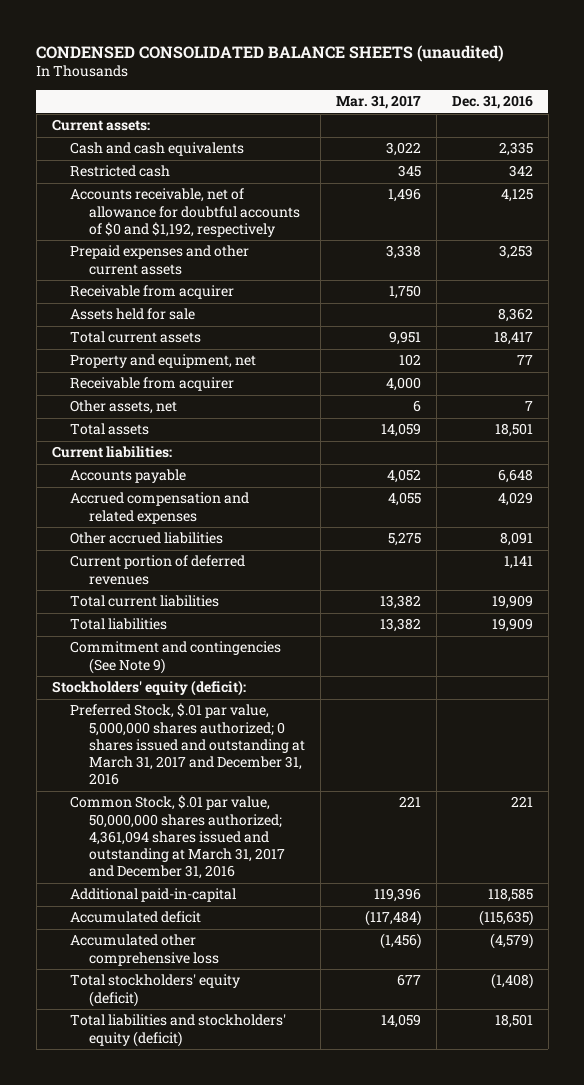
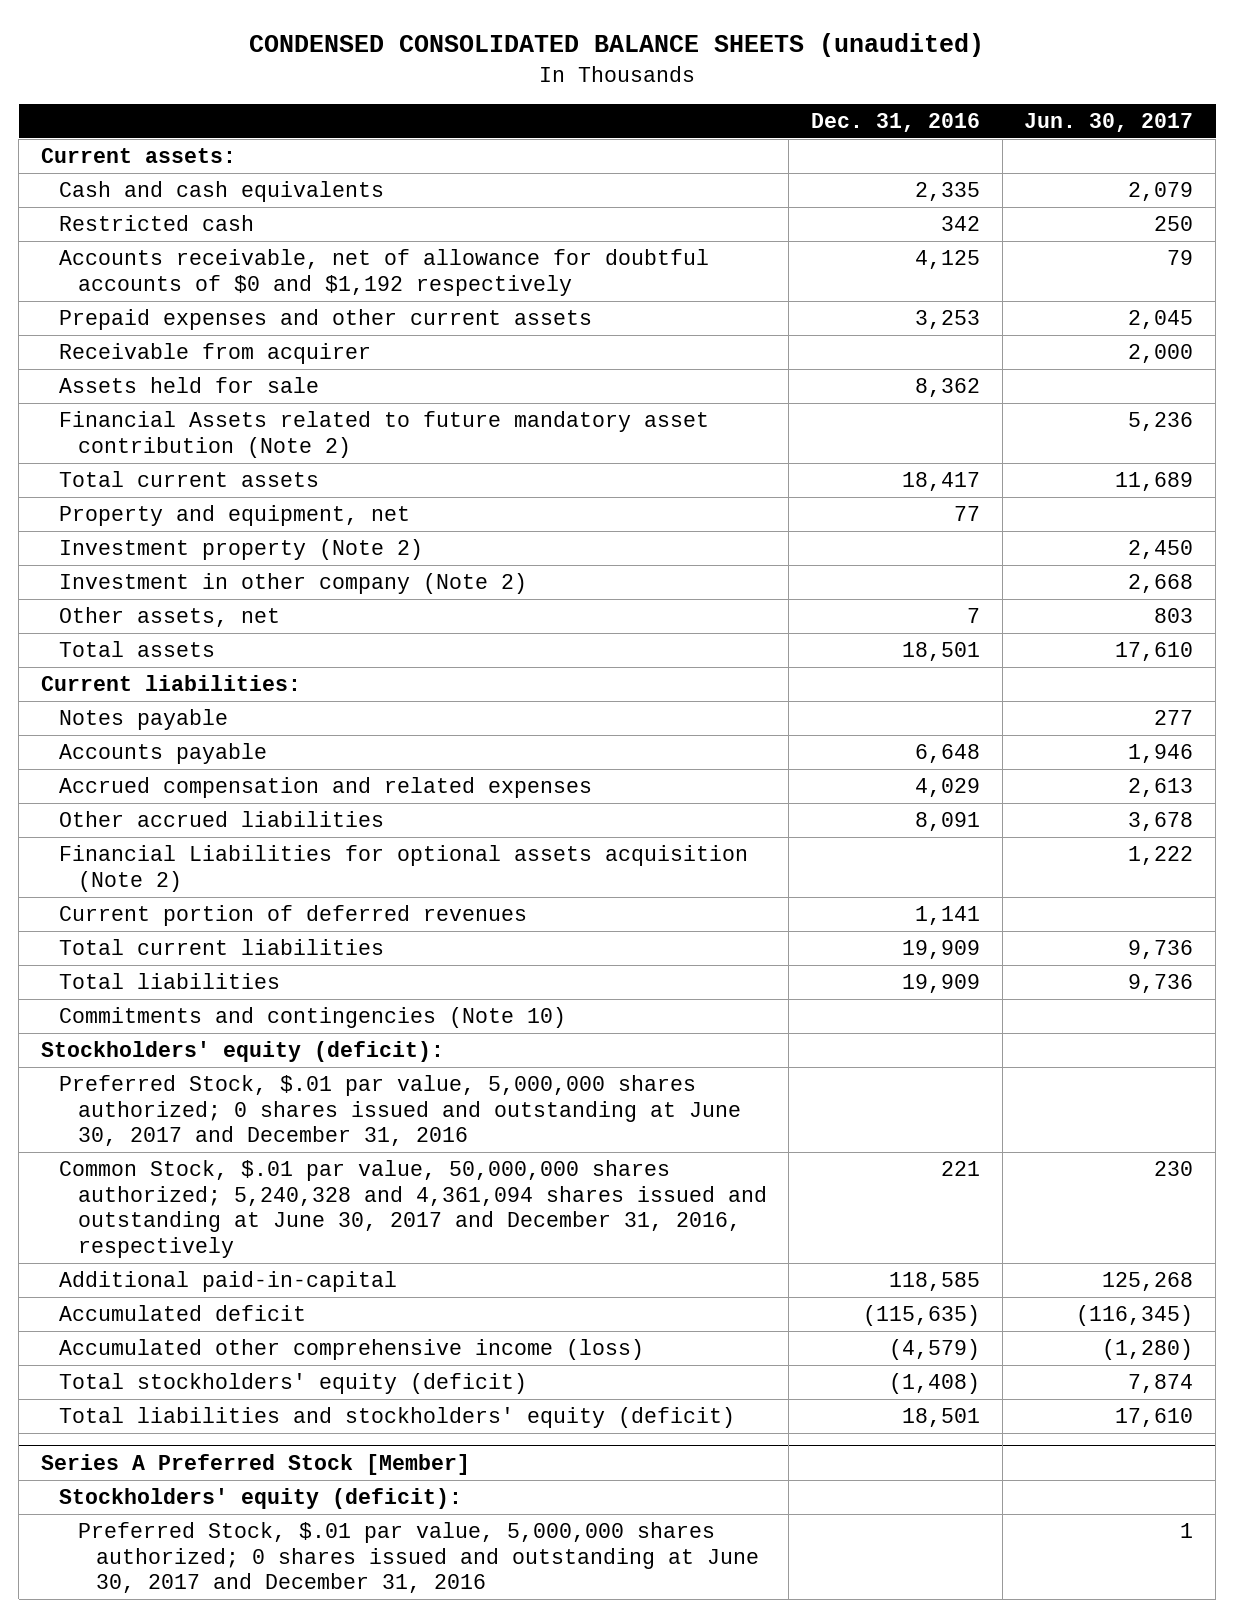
- | Mar. 31, 2017 | Dec. 31, 2016
+ | Dec. 31, 2016 | Jun. 30, 2017
- Accounts receivable, net of allowance for doubtful accounts of $0 and $1,192, respectively | 1,496 | 4,125
+ Accounts receivable, net of allowance for doubtful accounts of $0 and $1,192 respectively | 4,125 | 79
+ Financial Assets related to future mandatory asset contribution (Note 2) | | 5,236
- Receivable from acquirer | 4,000 |
+ Investment property (Note 2) | | 2,450
+ Investment in other company (Note 2) | | 2,668
+ Notes payable | | 277
+ Financial Liabilities for optional assets acquisition (Note 2) | | 1,222
- Commitment and contingencies (See Note 9)
+ Commitments and contingencies (Note 10)
- Preferred Stock, $.01 par value, 5,000,000 shares authorized; 0 shares issued and outstanding at March 31, 2017 and December 31, 2016
- Common Stock, $.01 par value, 50,000,000 shares authorized; 4,361,094 shares issued and outstanding at March 31, 2017 and December 31, 2016 | 221 | 221
+ Preferred Stock, $.01 par value, 5,000,000 shares authorized; 0 shares issued and outstanding at June 30, 2017 and December 31, 2016
+ Common Stock, $.01 par value, 50,000,000 shares authorized; 5,240,328 and 4,361,094 shares issued and outstanding at June 30, 2017 and December 31, 2016, respectively | 221 | 230
- Accumulated other comprehensive loss | (1,456) | (4,579)
+ Accumulated other comprehensive income (loss) | (4,579) | (1,280)
+ Series A Preferred Stock [Member]
+ Stockholders' equity (deficit):
+ Preferred Stock, $.01 par value, 5,000,000 shares authorized; 0 shares issued and outstanding at June 30, 2017 and December 31, 2016 | | 1

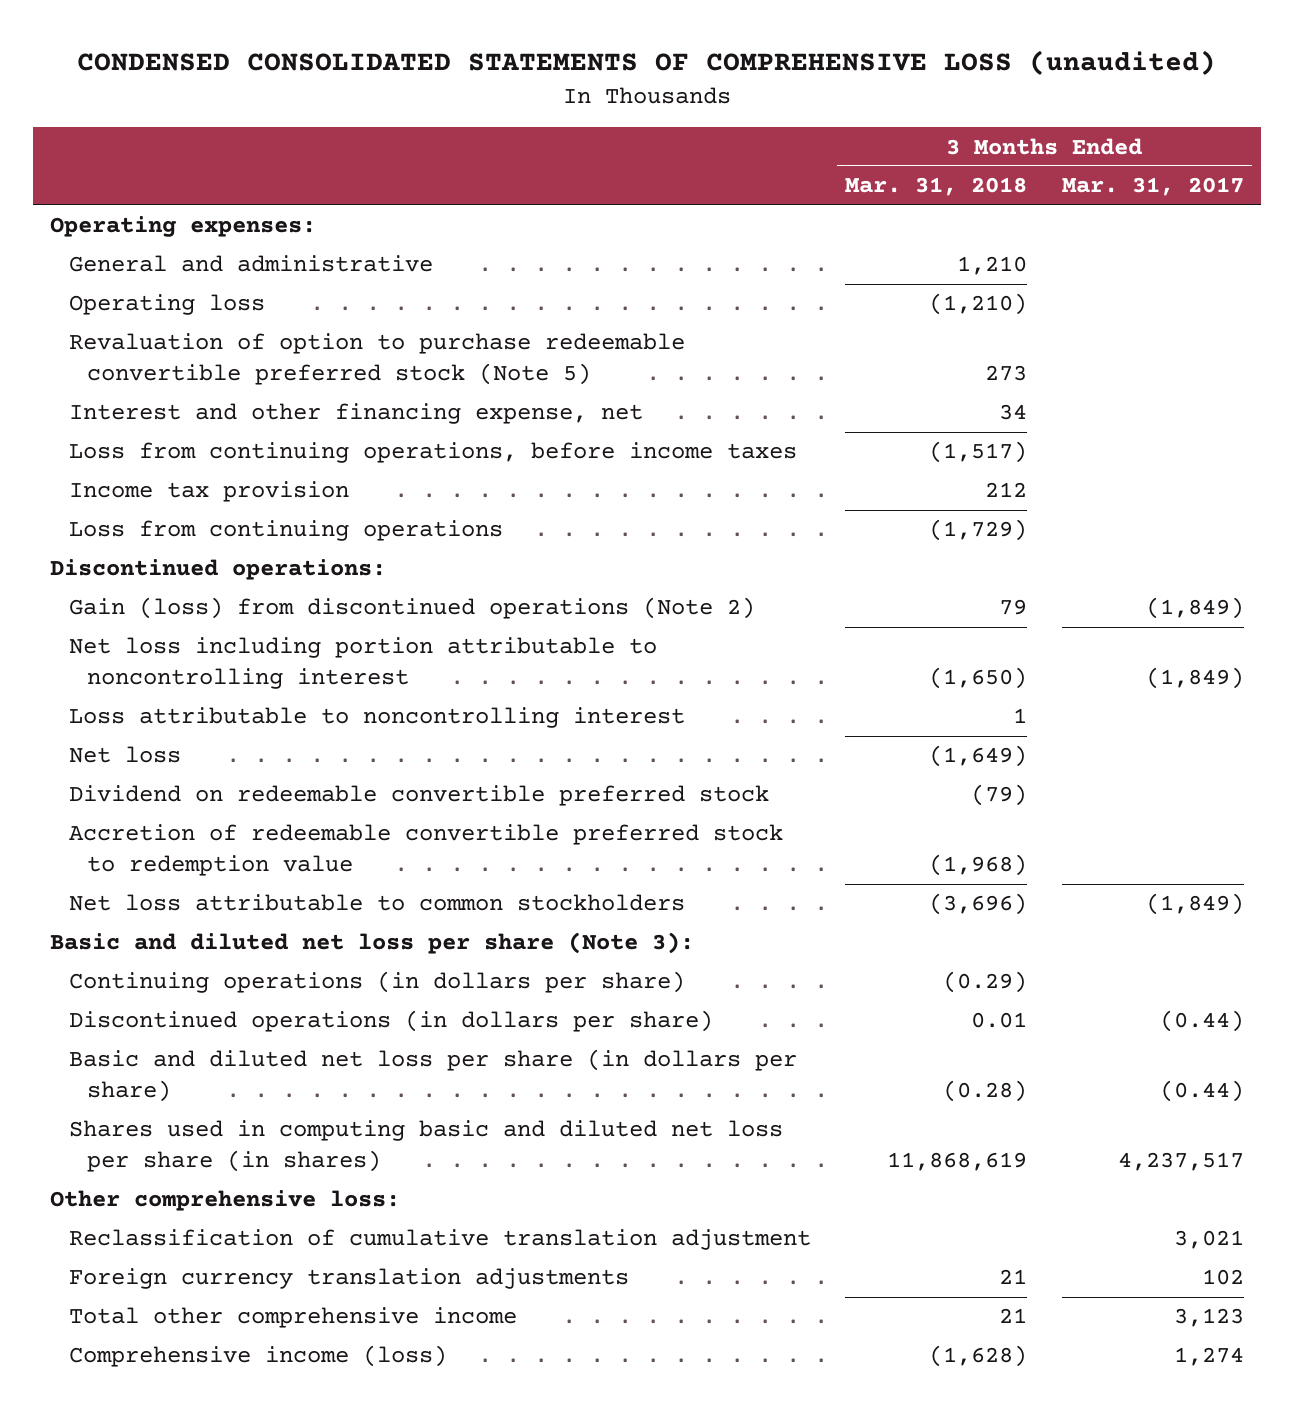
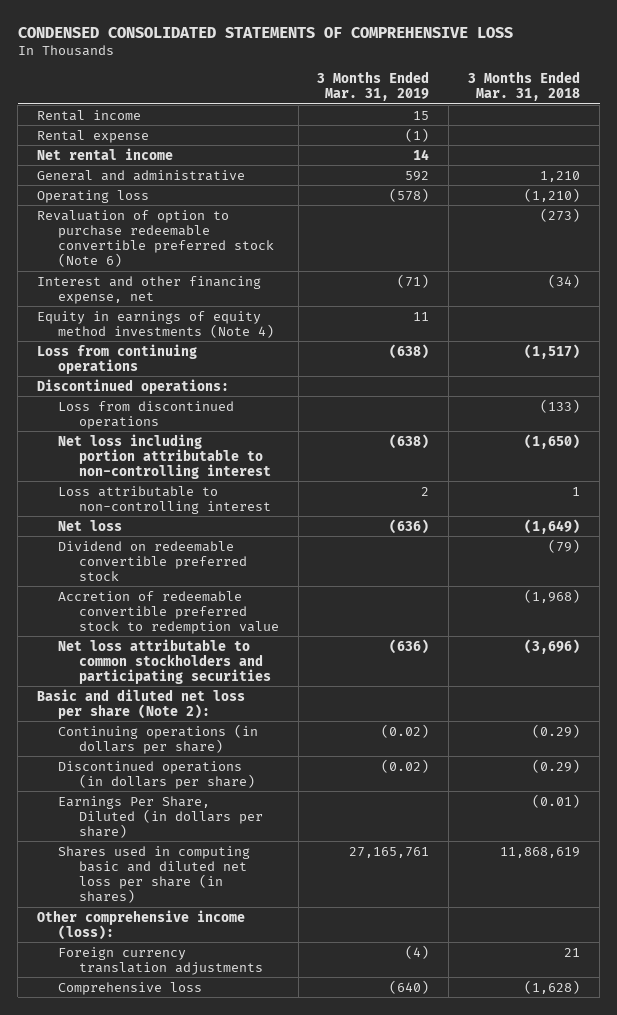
- CONDENSED CONSOLIDATED STATEMENTS OF COMPREHENSIVE LOSS (unaudited)
+ CONDENSED CONSOLIDATED STATEMENTS OF COMPREHENSIVE LOSS
- | 3 Months Ended Mar. 31, 2018 | 3 Months Ended Mar. 31, 2017
+ | 3 Months Ended Mar. 31, 2019 | 3 Months Ended Mar. 31, 2018
- Operating expenses:
+ Rental income | 15 |
+ Rental expense | (1) |
+ Net rental income | 14 |
- Revaluation of option to purchase redeemable convertible preferred stock (Note 5) | 273 |
- Interest and other financing expense, net | 34 |
- Loss from continuing operations, before income taxes | (1,517) |
- Income tax provision | 212 |
- Loss from continuing operations | (1,729) |
+ Revaluation of option to purchase redeemable convertible preferred stock (Note 6) | | (273)
+ Interest and other financing expense, net | (71) | (34)
+ Equity in earnings of equity method investments (Note 4) | 11 |
+ Loss from continuing operations | (638) | (1,517)
- Gain (loss) from discontinued operations (Note 2) | 79 | (1,849)
- Net loss including portion attributable to noncontrolling interest | (1,650) | (1,849)
- Loss attributable to noncontrolling interest | 1 |
+ Loss from discontinued operations | | (133)
+ Net loss including portion attributable to non-controlling interest | (638) | (1,650)
+ Loss attributable to non-controlling interest | 2 | 1
- Net loss attributable to common stockholders | (3,696) | (1,849)
- Basic and diluted net loss per share (Note 3):
+ Net loss attributable to common stockholders and participating securities | (636) | (3,696)
+ Basic and diluted net loss per share (Note 2):
- Discontinued operations (in dollars per share) | 0.01 | (0.44)
- Basic and diluted net loss per share (in dollars per share) | (0.28) | (0.44)
+ Discontinued operations (in dollars per share) | (0.02) | (0.29)
+ Earnings Per Share, Diluted (in dollars per share) | | (0.01)
- Other comprehensive loss:
- Reclassification of cumulative translation adjustment | | 3,021
+ Other comprehensive income (loss):
- Total other comprehensive income | 21 | 3,123
- Comprehensive income (loss) | (1,628) | 1,274
+ Comprehensive loss | (640) | (1,628)

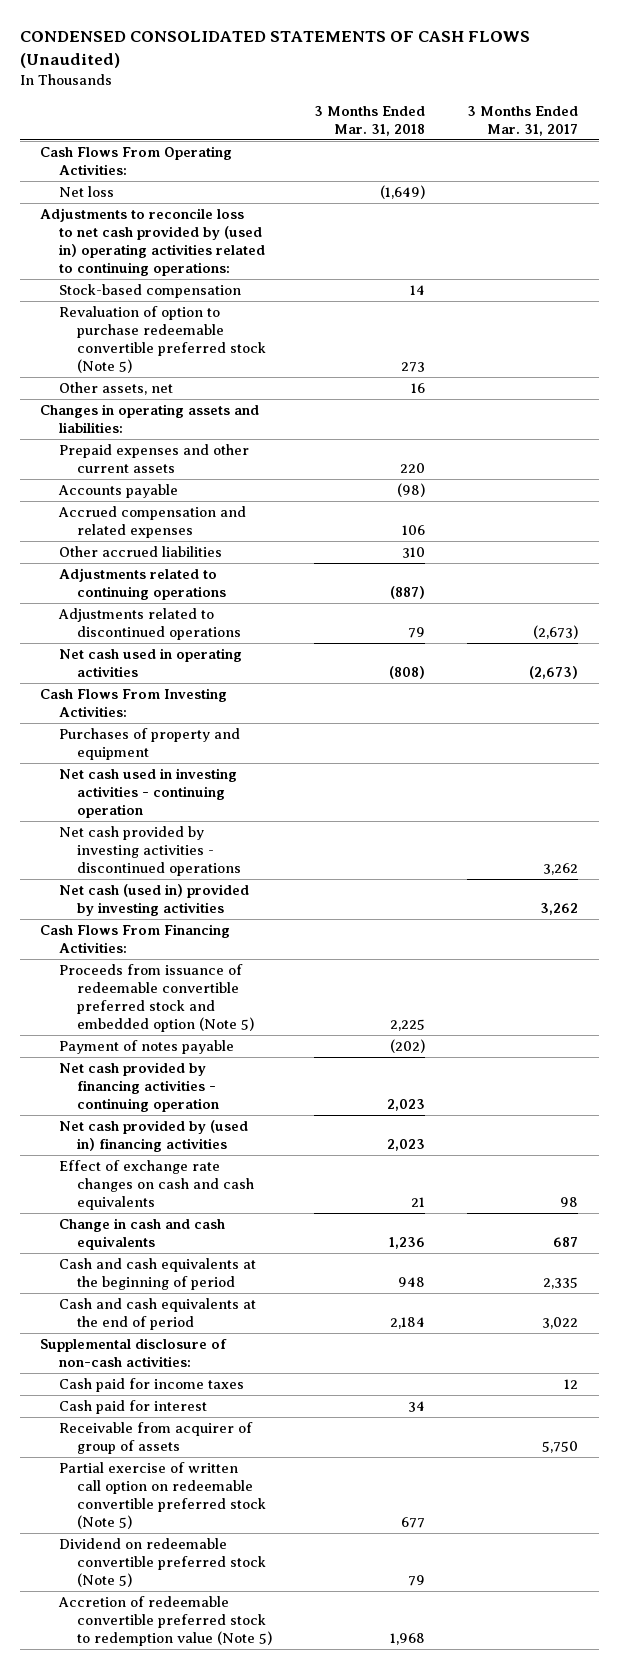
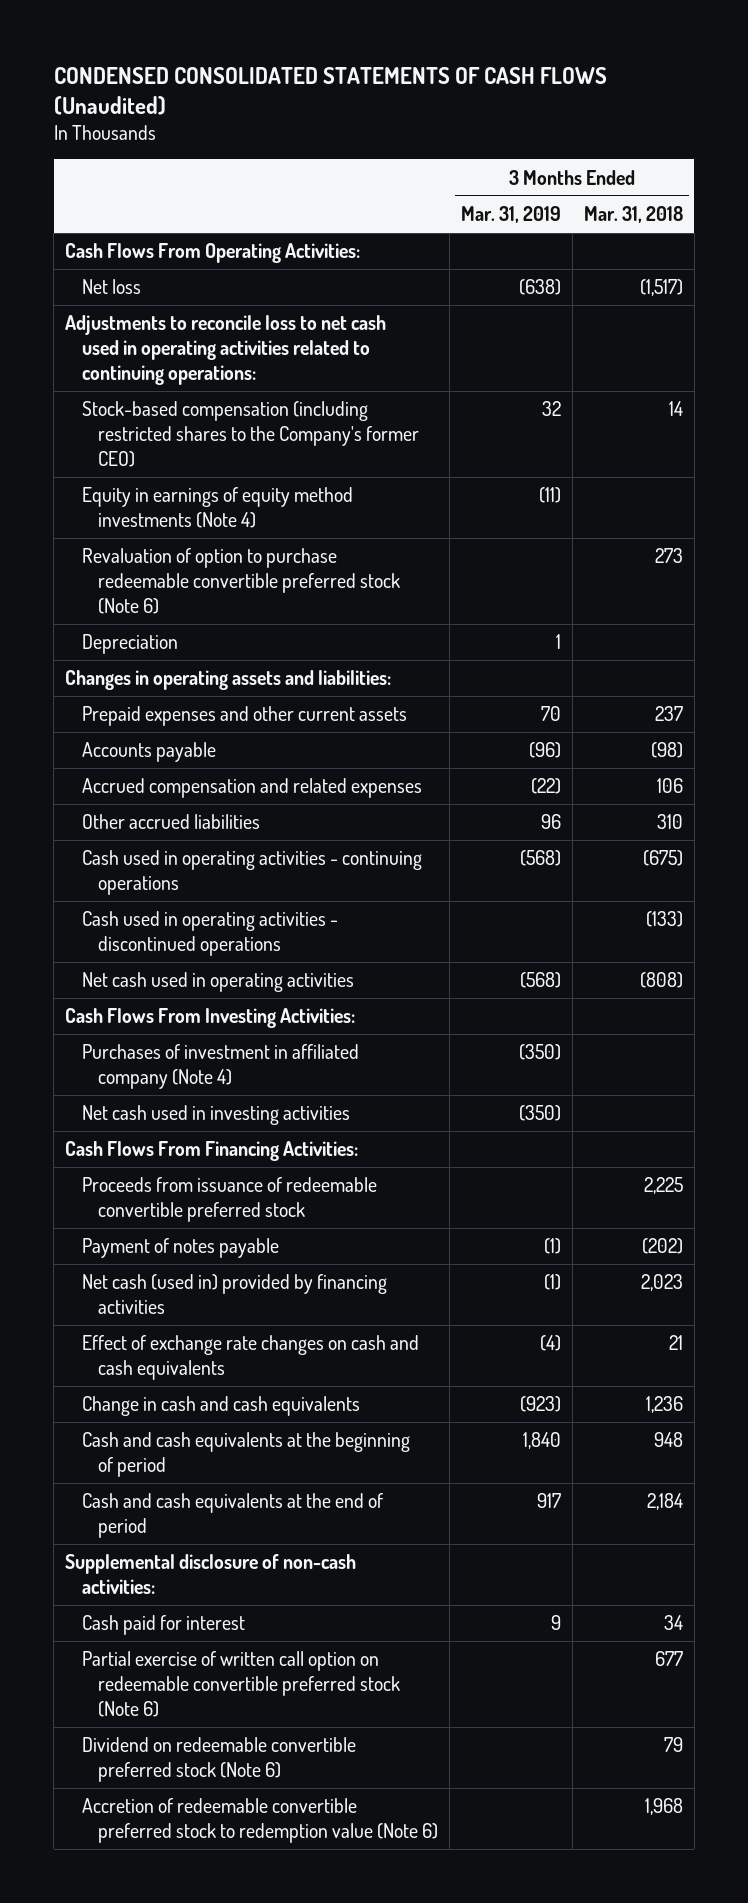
- | 3 Months Ended Mar. 31, 2018 | 3 Months Ended Mar. 31, 2017
+ | 3 Months Ended Mar. 31, 2019 | 3 Months Ended Mar. 31, 2018
- Net loss | (1,649) |
- Adjustments to reconcile loss to net cash provided by (used in) operating activities related to continuing operations:
- Stock-based compensation | 14 |
- Revaluation of option to purchase redeemable convertible preferred stock (Note 5) | 273 |
- Other assets, net | 16 |
+ Net loss | (638) | (1,517)
+ Adjustments to reconcile loss to net cash used in operating activities related to continuing operations:
+ Stock-based compensation (including restricted shares to the Company's former CEO) | 32 | 14
+ Equity in earnings of equity method investments (Note 4) | (11) |
+ Revaluation of option to purchase redeemable convertible preferred stock (Note 6) | | 273
+ Depreciation | 1 |
- Prepaid expenses and other current assets | 220 |
+ Prepaid expenses and other current assets | 70 | 237
- Adjustments related to continuing operations | (887) |
- Adjustments related to discontinued operations | 79 | (2,673)
+ Cash used in operating activities - continuing operations | (568) | (675)
+ Cash used in operating activities - discontinued operations | | (133)
- Purchases of property and equipment
- Net cash used in investing activities - continuing operation
- Net cash provided by investing activities - discontinued operations | | 3,262
- Net cash (used in) provided by investing activities | | 3,262
+ Purchases of investment in affiliated company (Note 4) | (350) |
+ Net cash used in investing activities | (350) |
- Proceeds from issuance of redeemable convertible preferred stock and embedded option (Note 5) | 2,225 |
+ Proceeds from issuance of redeemable convertible preferred stock | | 2,225
- Net cash provided by financing activities - continuing operation | 2,023 |
- Net cash provided by (used in) financing activities | 2,023 |
+ Net cash (used in) provided by financing activities | (1) | 2,023
- Cash paid for income taxes | | 12
- Receivable from acquirer of group of assets | | 5,750
- Partial exercise of written call option on redeemable convertible preferred stock (Note 5) | 677 |
- Dividend on redeemable convertible preferred stock (Note 5) | 79 |
- Accretion of redeemable convertible preferred stock to redemption value (Note 5) | 1,968 |
+ Partial exercise of written call option on redeemable convertible preferred stock (Note 6) | | 677
+ Dividend on redeemable convertible preferred stock (Note 6) | | 79
+ Accretion of redeemable convertible preferred stock to redemption value (Note 6) | | 1,968

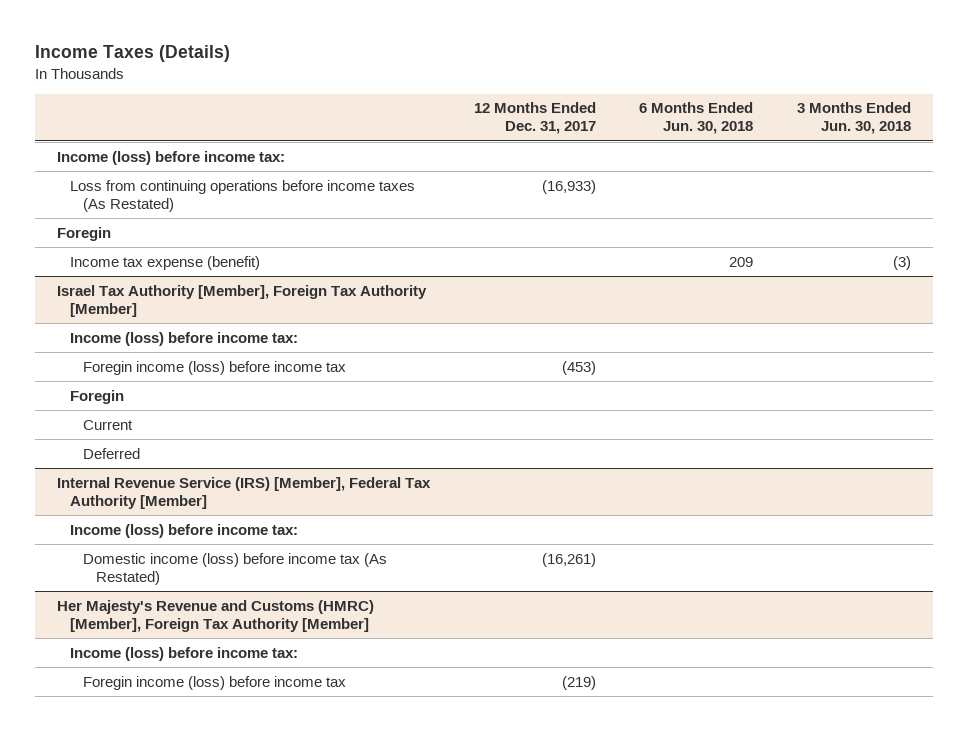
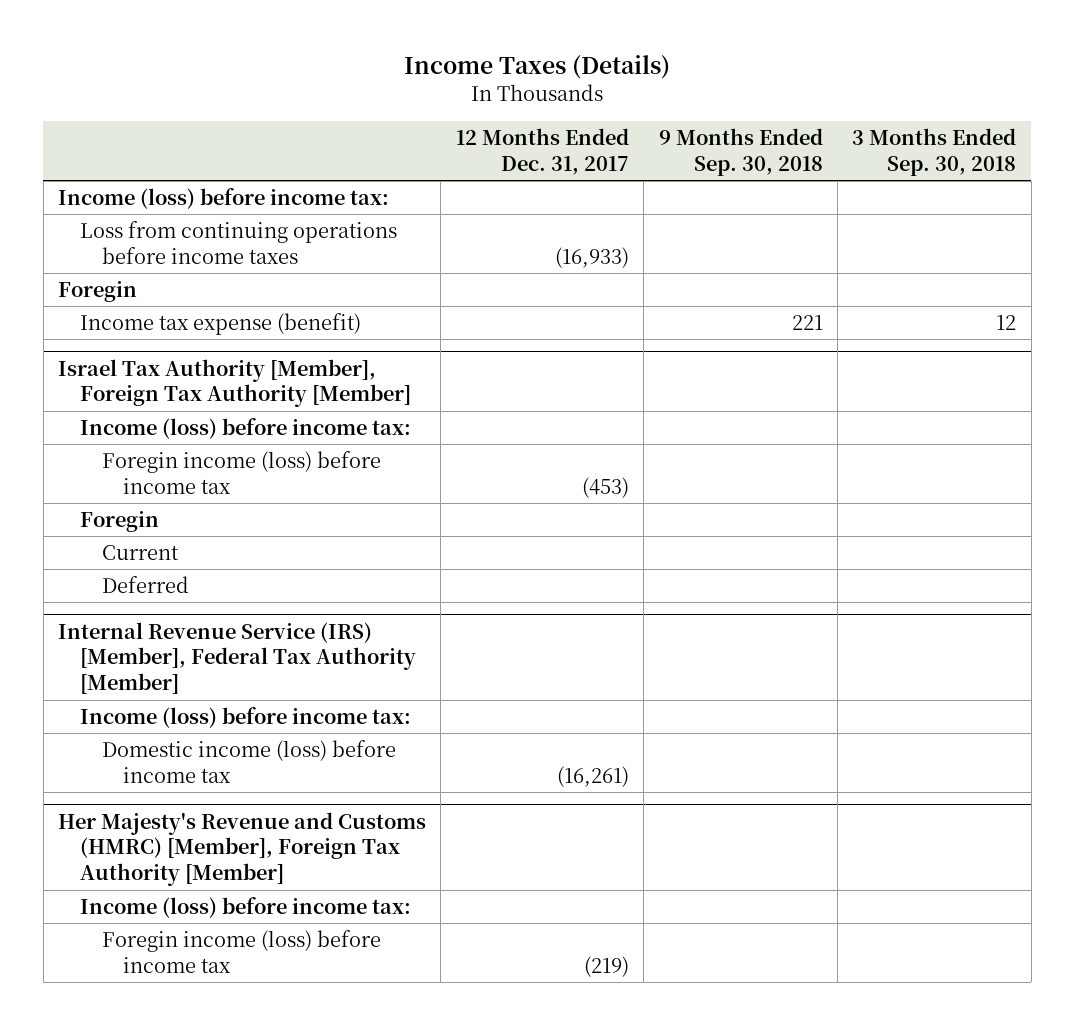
- | 12 Months Ended Dec. 31, 2017 | 6 Months Ended Jun. 30, 2018 | 3 Months Ended Jun. 30, 2018
+ | 12 Months Ended Dec. 31, 2017 | 9 Months Ended Sep. 30, 2018 | 3 Months Ended Sep. 30, 2018
- Loss from continuing operations before income taxes (As Restated) | (16,933) | |
+ Loss from continuing operations before income taxes | (16,933) | |
@ Internal Revenue Service (IRS) [Member], Federal Tax Authority [Member]
- Domestic income (loss) before income tax (As Restated) | (16,261) | |
+ Domestic income (loss) before income tax | (16,261) | |

